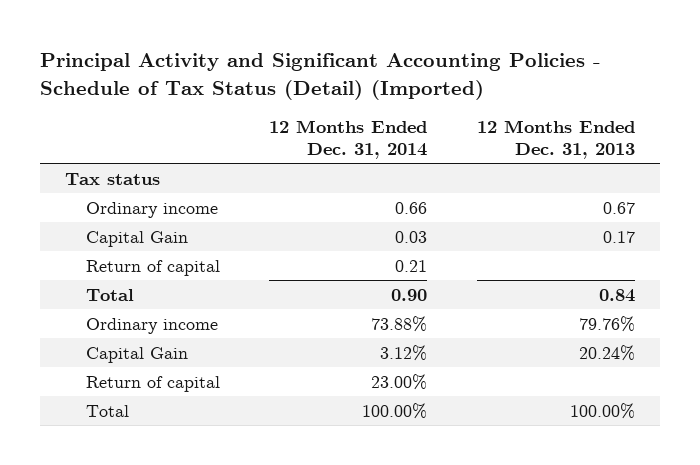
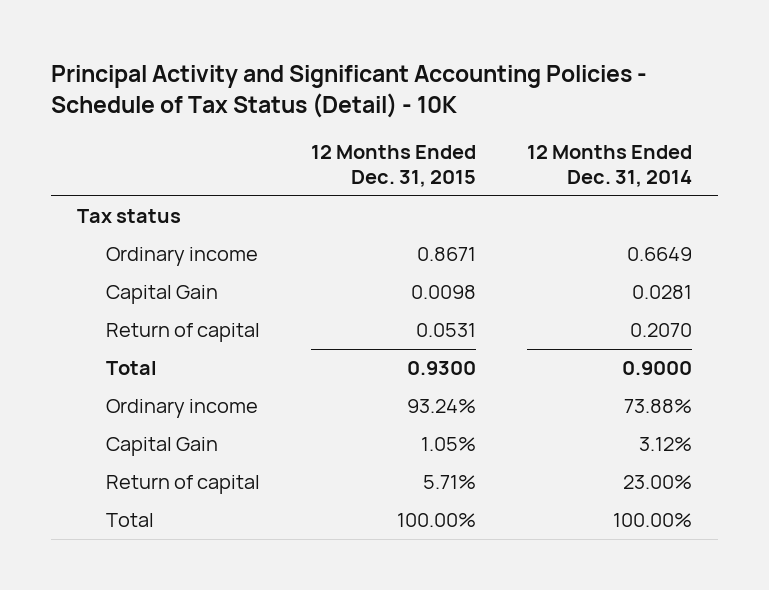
- Principal Activity and Significant Accounting Policies - Schedule of Tax Status (Detail) (Imported)
+ Principal Activity and Significant Accounting Policies - Schedule of Tax Status (Detail) - 10K
- | 12 Months Ended Dec. 31, 2014 | 12 Months Ended Dec. 31, 2013
+ | 12 Months Ended Dec. 31, 2015 | 12 Months Ended Dec. 31, 2014
- Ordinary income | 0.66 | 0.67
- Capital Gain | 0.03 | 0.17
- Return of capital | 0.21 |
- Total | 0.90 | 0.84
+ Ordinary income | 0.8671 | 0.6649
+ Capital Gain | 0.0098 | 0.0281
+ Return of capital | 0.0531 | 0.2070
+ Total | 0.9300 | 0.9000

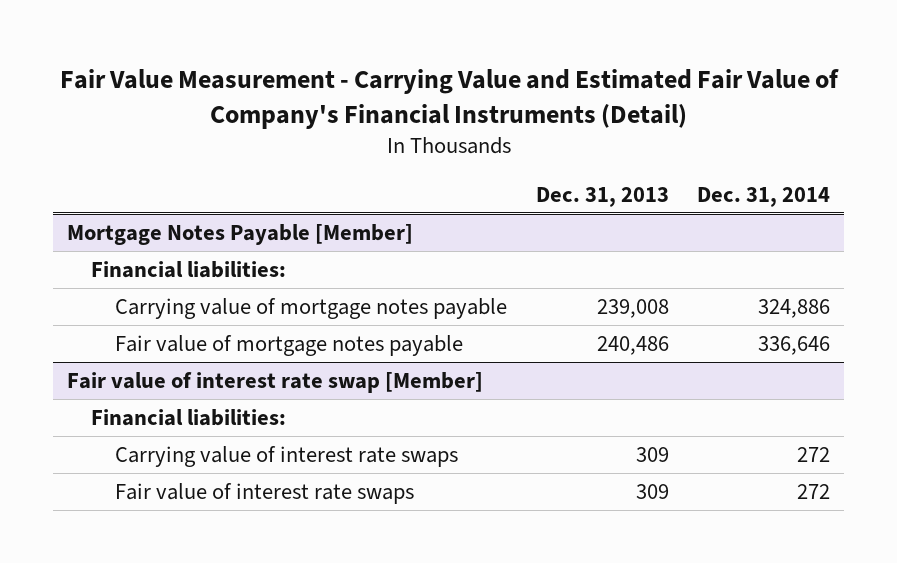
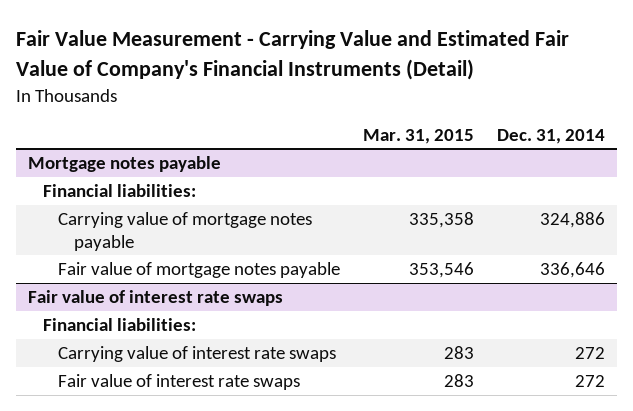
- | Dec. 31, 2013 | Dec. 31, 2014
+ | Mar. 31, 2015 | Dec. 31, 2014
- Mortgage Notes Payable [Member]
+ Mortgage notes payable
- Fair value of interest rate swap [Member]
+ Fair value of interest rate swaps

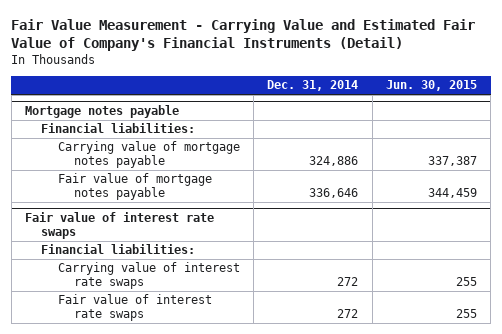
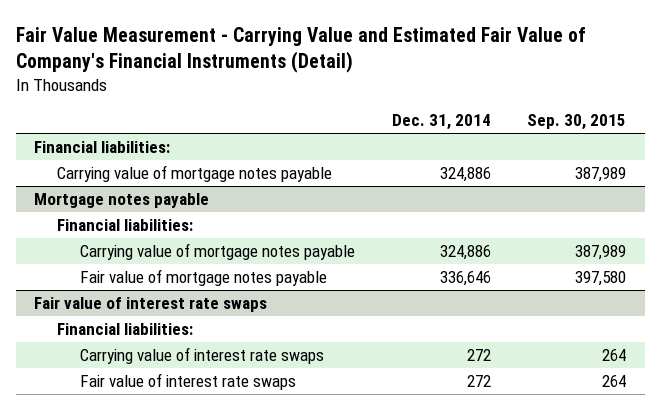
- | Dec. 31, 2014 | Jun. 30, 2015
+ | Dec. 31, 2014 | Sep. 30, 2015
+ Financial liabilities:
+ Carrying value of mortgage notes payable | 324,886 | 387,989

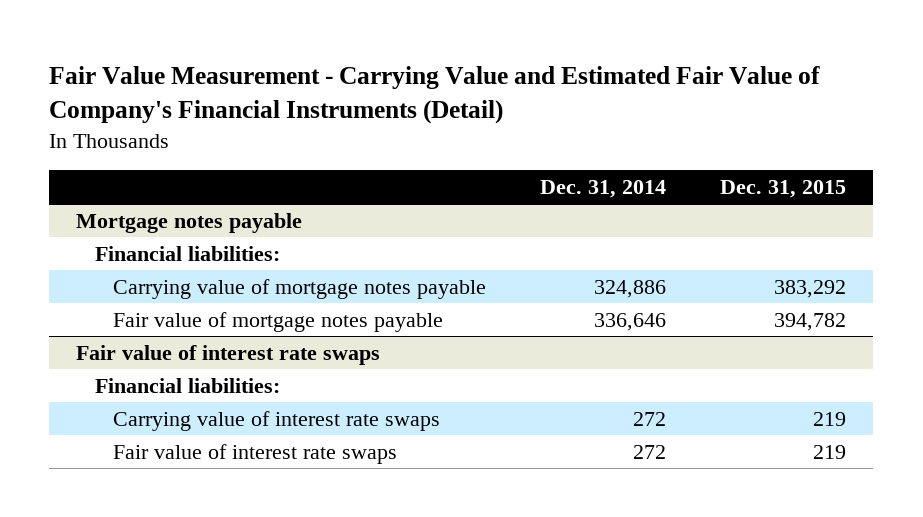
- | Dec. 31, 2014 | Sep. 30, 2015
+ | Dec. 31, 2014 | Dec. 31, 2015
- Financial liabilities:
- Carrying value of mortgage notes payable | 324,886 | 387,989

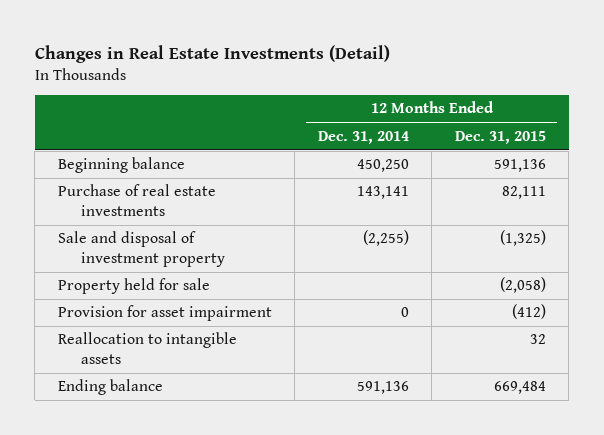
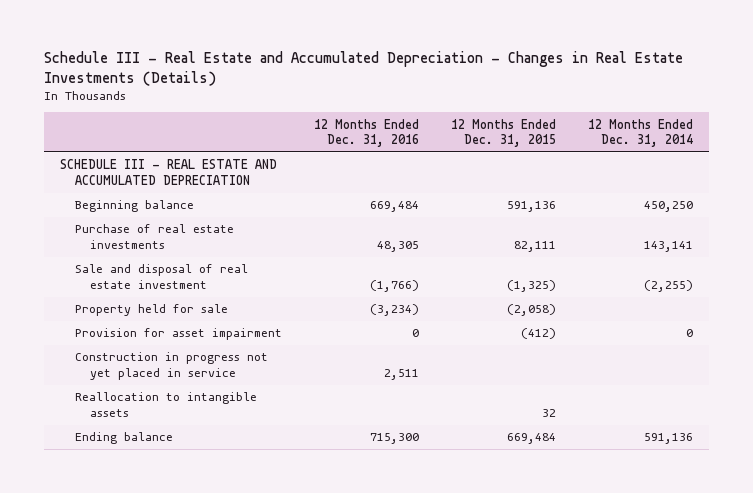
- Changes in Real Estate Investments (Detail)
+ Schedule III - Real Estate and Accumulated Depreciation - Changes in Real Estate Investments (Details)
- | 12 Months Ended Dec. 31, 2014 | 12 Months Ended Dec. 31, 2015
+ | 12 Months Ended Dec. 31, 2016 | 12 Months Ended Dec. 31, 2015 | 12 Months Ended Dec. 31, 2014
+ SCHEDULE III - REAL ESTATE AND ACCUMULATED DEPRECIATION
- Sale and disposal of investment property | (2,255) | (1,325)
+ Sale and disposal of real estate investment | (1,766) | (1,325) | (2,255)
+ Construction in progress not yet placed in service | 2,511 | |

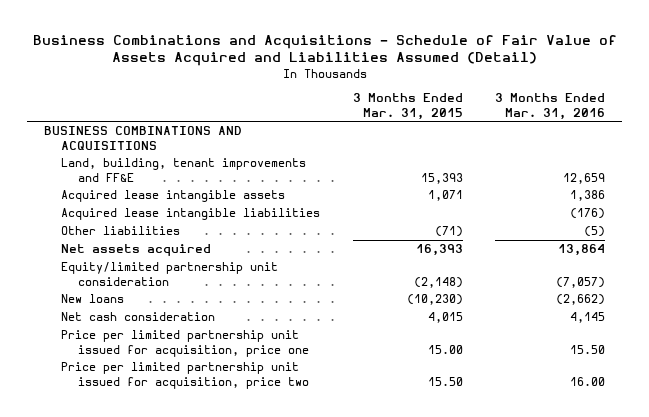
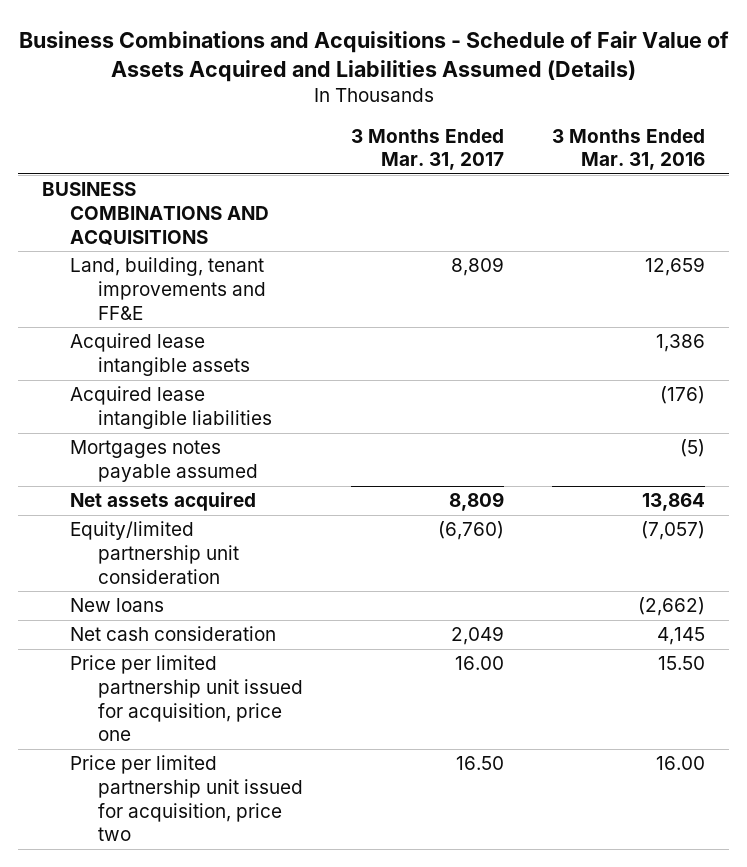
- Business Combinations and Acquisitions - Schedule of Fair Value of Assets Acquired and Liabilities Assumed (Detail)
+ Business Combinations and Acquisitions - Schedule of Fair Value of Assets Acquired and Liabilities Assumed (Details)
- | 3 Months Ended Mar. 31, 2015 | 3 Months Ended Mar. 31, 2016
+ | 3 Months Ended Mar. 31, 2017 | 3 Months Ended Mar. 31, 2016
- Other liabilities | (71) | (5)
+ Mortgages notes payable assumed | | (5)

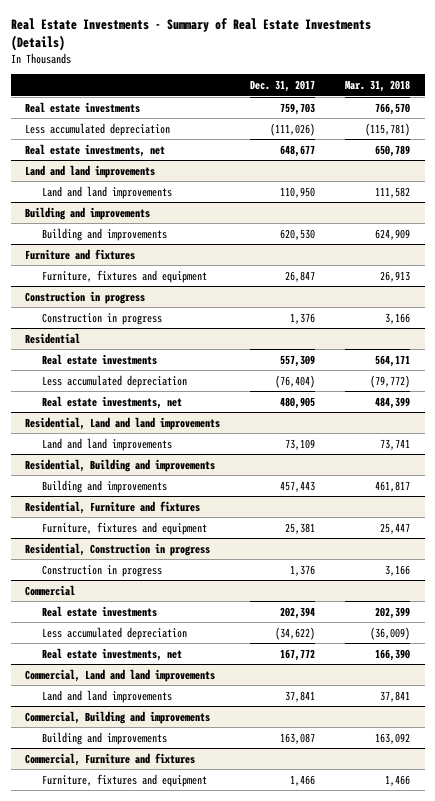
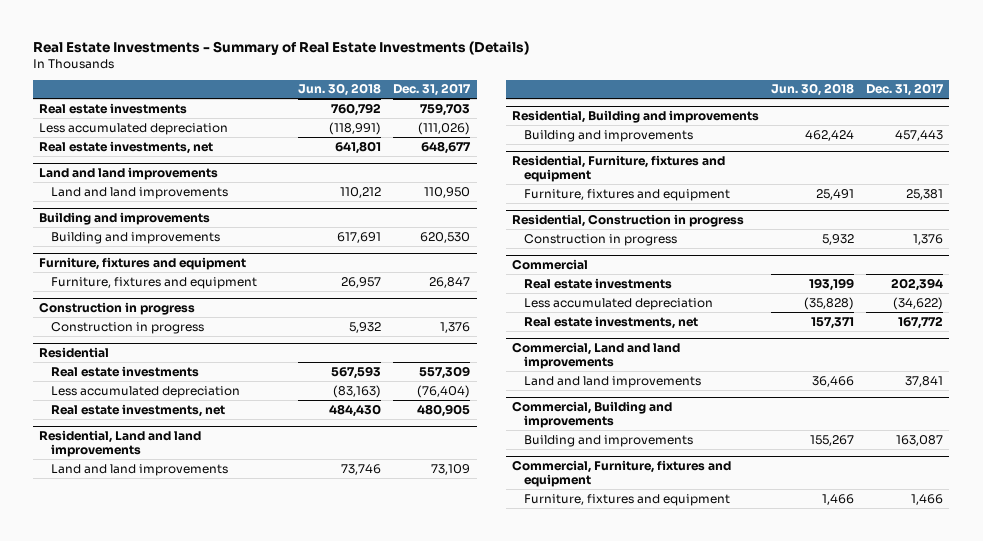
- | Dec. 31, 2017 | Mar. 31, 2018
+ | Jun. 30, 2018 | Dec. 31, 2017
- Furniture and fixtures
+ Furniture, fixtures and equipment
- Residential, Furniture and fixtures
+ Residential, Furniture, fixtures and equipment
- Commercial, Furniture and fixtures
+ Commercial, Furniture, fixtures and equipment

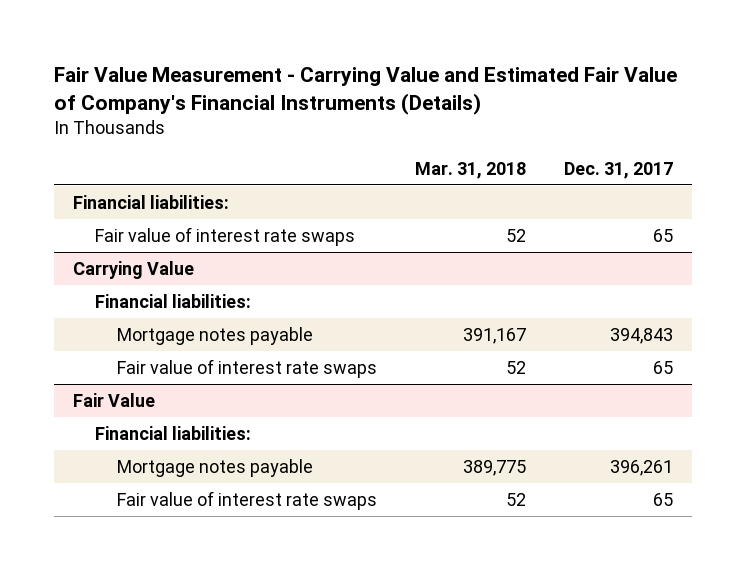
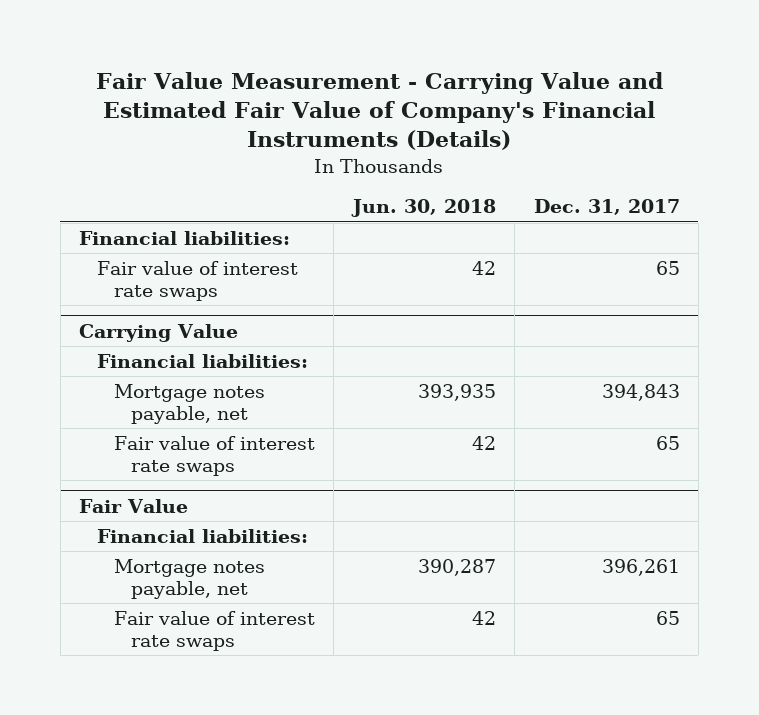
- | Mar. 31, 2018 | Dec. 31, 2017
+ | Jun. 30, 2018 | Dec. 31, 2017
@ Carrying Value
- Mortgage notes payable | 391,167 | 394,843
+ Mortgage notes payable, net | 393,935 | 394,843
@ Fair Value
- Mortgage notes payable | 389,775 | 396,261
+ Mortgage notes payable, net | 390,287 | 396,261

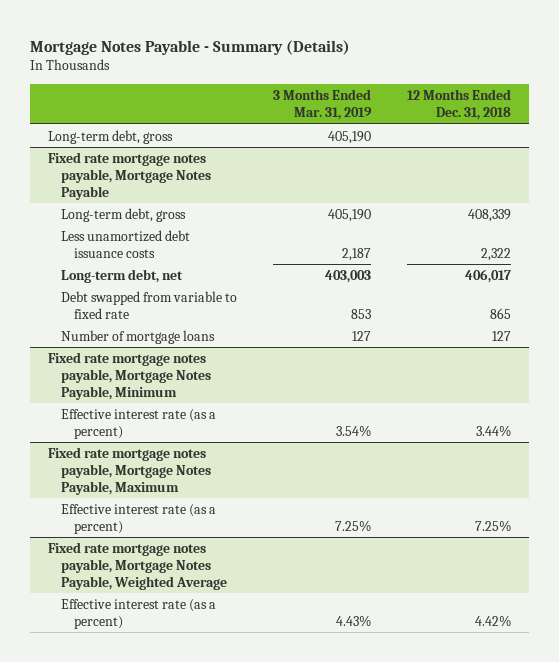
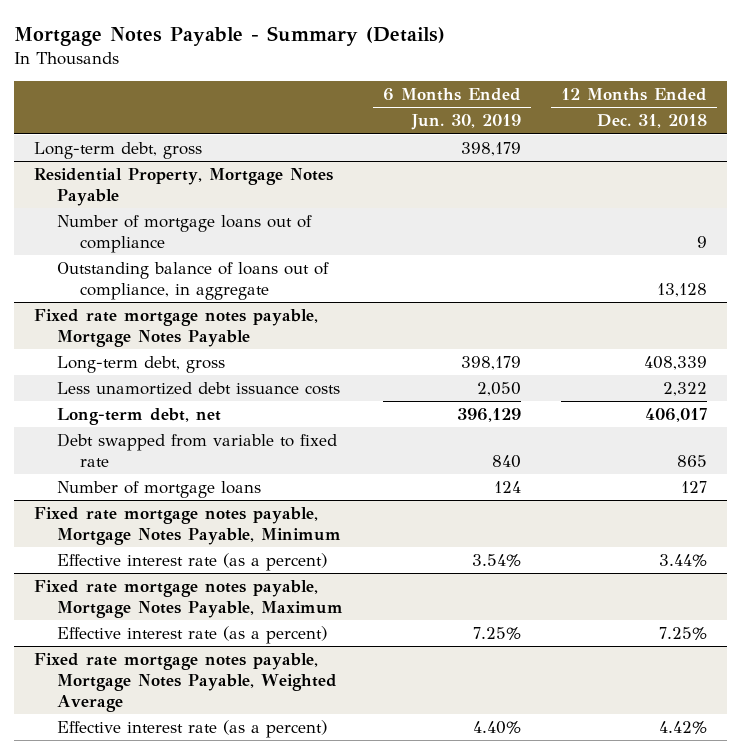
- | 3 Months Ended Mar. 31, 2019 | 12 Months Ended Dec. 31, 2018
+ | 6 Months Ended Jun. 30, 2019 | 12 Months Ended Dec. 31, 2018
+ Residential Property, Mortgage Notes Payable
+ Number of mortgage loans out of compliance | | 9
+ Outstanding balance of loans out of compliance, in aggregate | | 13,128

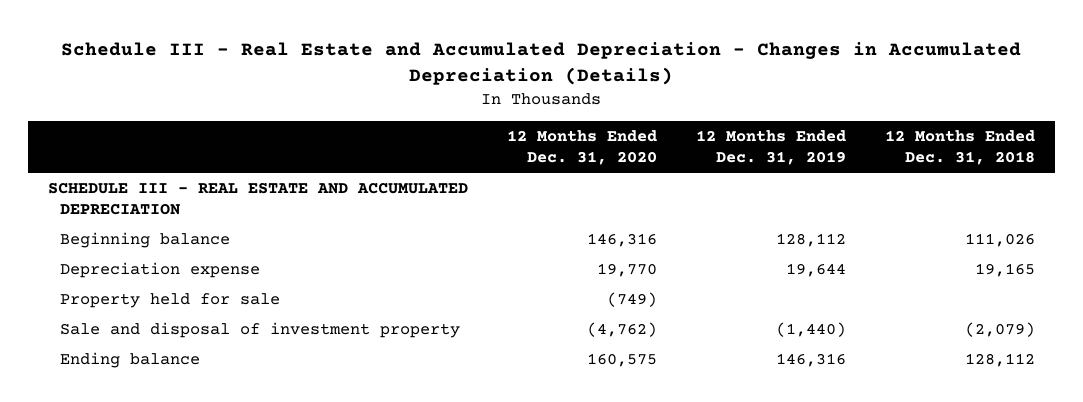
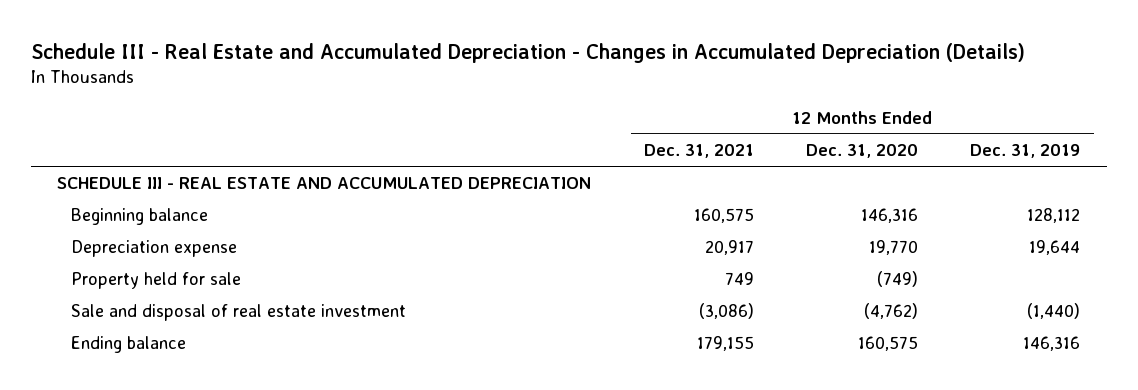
- | 12 Months Ended Dec. 31, 2020 | 12 Months Ended Dec. 31, 2019 | 12 Months Ended Dec. 31, 2018
+ | 12 Months Ended Dec. 31, 2021 | 12 Months Ended Dec. 31, 2020 | 12 Months Ended Dec. 31, 2019
- Sale and disposal of investment property | (4,762) | (1,440) | (2,079)
+ Sale and disposal of real estate investment | (3,086) | (4,762) | (1,440)

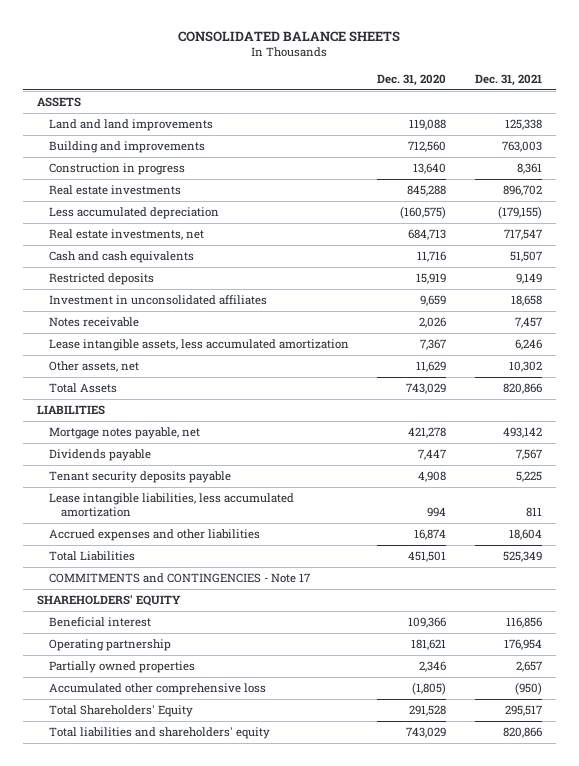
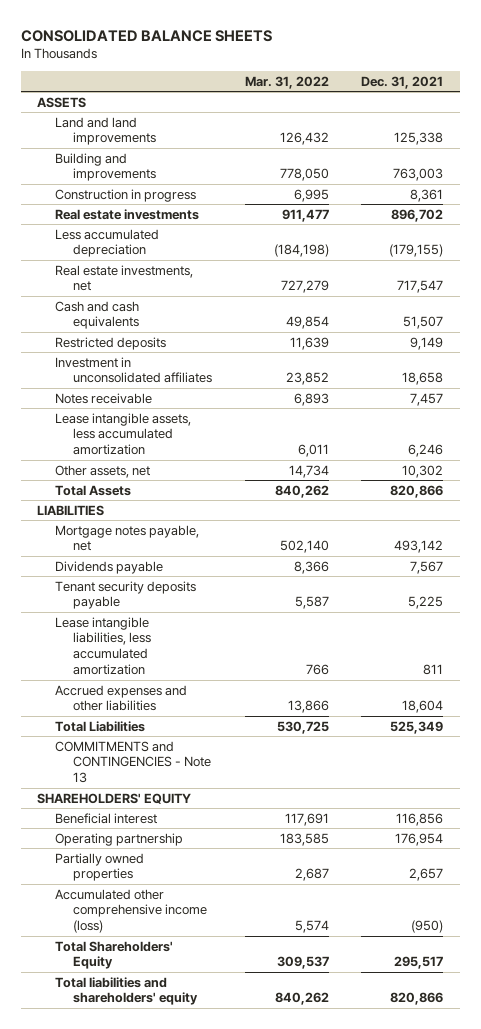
- | Dec. 31, 2020 | Dec. 31, 2021
+ | Mar. 31, 2022 | Dec. 31, 2021
- COMMITMENTS and CONTINGENCIES - Note 17
+ COMMITMENTS and CONTINGENCIES - Note 13
- Accumulated other comprehensive loss | (1,805) | (950)
+ Accumulated other comprehensive income (loss) | 5,574 | (950)

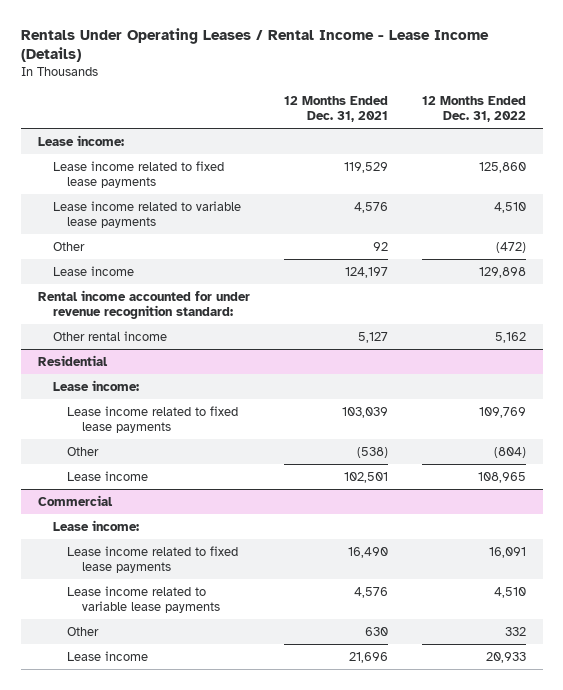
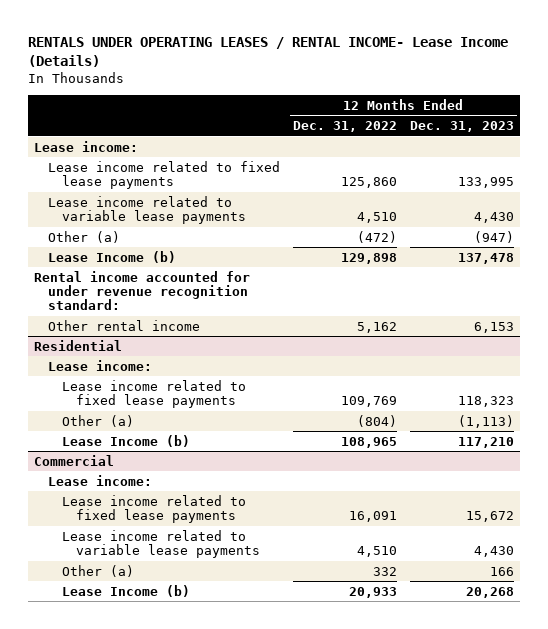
- Rentals Under Operating Leases / Rental Income - Lease Income (Details)
+ RENTALS UNDER OPERATING LEASES / RENTAL INCOME- Lease Income (Details)
- | 12 Months Ended Dec. 31, 2021 | 12 Months Ended Dec. 31, 2022
+ | 12 Months Ended Dec. 31, 2022 | 12 Months Ended Dec. 31, 2023
- Other | 92 | (472)
- Lease income | 124,197 | 129,898
+ Other (a) | (472) | (947)
+ Lease Income (b) | 129,898 | 137,478
@ Residential
- Other | (538) | (804)
- Lease income | 102,501 | 108,965
+ Other (a) | (804) | (1,113)
+ Lease Income (b) | 108,965 | 117,210
@ Commercial
- Other | 630 | 332
- Lease income | 21,696 | 20,933
+ Other (a) | 332 | 166
+ Lease Income (b) | 20,933 | 20,268

